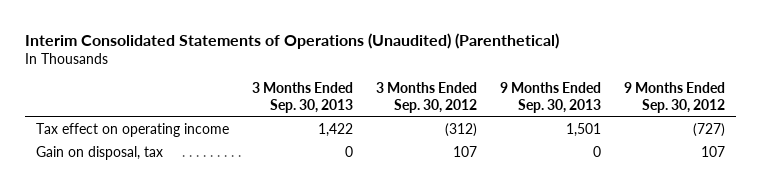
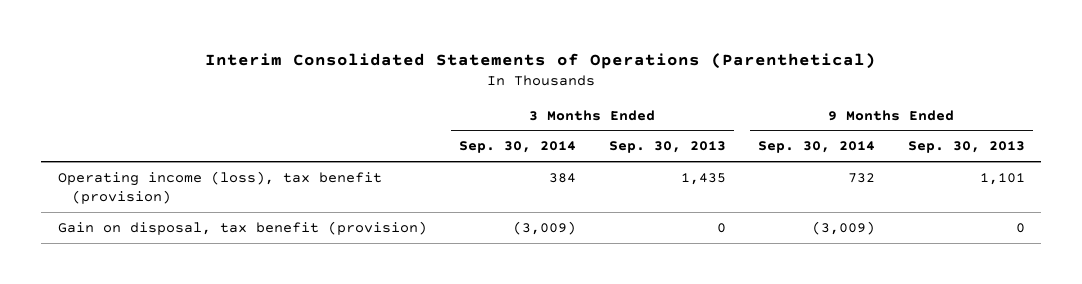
- Interim Consolidated Statements of Operations (Unaudited) (Parenthetical)
+ Interim Consolidated Statements of Operations (Parenthetical)
- | 3 Months Ended Sep. 30, 2013 | 3 Months Ended Sep. 30, 2012 | 9 Months Ended Sep. 30, 2013 | 9 Months Ended Sep. 30, 2012
+ | 3 Months Ended Sep. 30, 2014 | 3 Months Ended Sep. 30, 2013 | 9 Months Ended Sep. 30, 2014 | 9 Months Ended Sep. 30, 2013
- Tax effect on operating income | 1,422 | (312) | 1,501 | (727)
- Gain on disposal, tax | 0 | 107 | 0 | 107
+ Operating income (loss), tax benefit (provision) | 384 | 1,435 | 732 | 1,101
+ Gain on disposal, tax benefit (provision) | (3,009) | 0 | (3,009) | 0

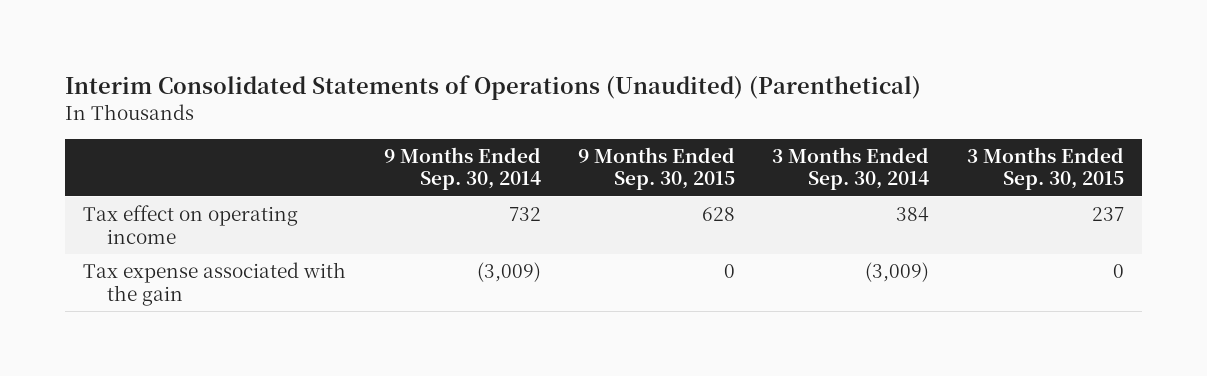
- Interim Consolidated Statements of Operations (Parenthetical)
+ Interim Consolidated Statements of Operations (Unaudited) (Parenthetical)
- | 3 Months Ended Sep. 30, 2014 | 3 Months Ended Sep. 30, 2013 | 9 Months Ended Sep. 30, 2014 | 9 Months Ended Sep. 30, 2013
+ | 9 Months Ended Sep. 30, 2014 | 9 Months Ended Sep. 30, 2015 | 3 Months Ended Sep. 30, 2014 | 3 Months Ended Sep. 30, 2015
- Operating income (loss), tax benefit (provision) | 384 | 1,435 | 732 | 1,101
- Gain on disposal, tax benefit (provision) | (3,009) | 0 | (3,009) | 0
+ Tax effect on operating income | 732 | 628 | 384 | 237
+ Tax expense associated with the gain | (3,009) | 0 | (3,009) | 0

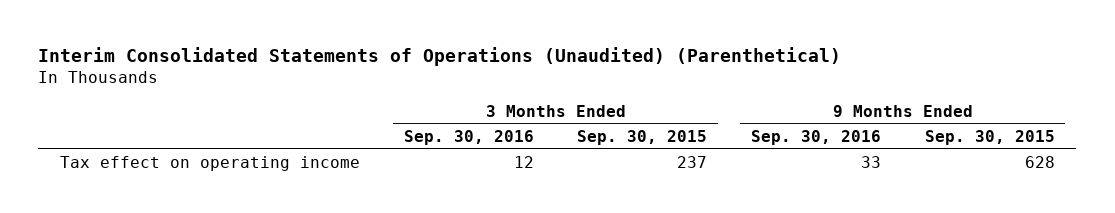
- | 9 Months Ended Sep. 30, 2014 | 9 Months Ended Sep. 30, 2015 | 3 Months Ended Sep. 30, 2014 | 3 Months Ended Sep. 30, 2015
+ | 3 Months Ended Sep. 30, 2016 | 3 Months Ended Sep. 30, 2015 | 9 Months Ended Sep. 30, 2016 | 9 Months Ended Sep. 30, 2015
- Tax expense associated with the gain | (3,009) | 0 | (3,009) | 0

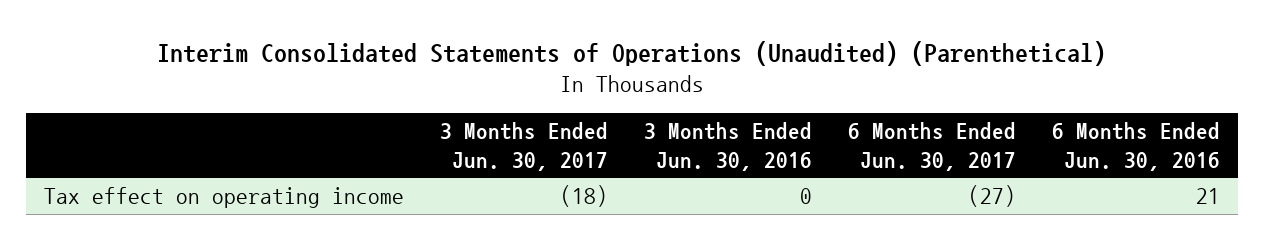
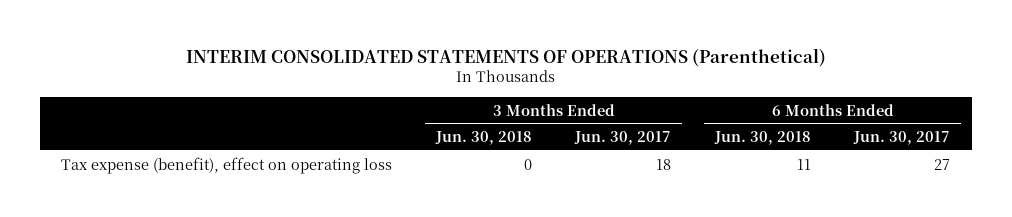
- Interim Consolidated Statements of Operations (Unaudited) (Parenthetical)
+ INTERIM CONSOLIDATED STATEMENTS OF OPERATIONS (Parenthetical)
- | 3 Months Ended Jun. 30, 2017 | 3 Months Ended Jun. 30, 2016 | 6 Months Ended Jun. 30, 2017 | 6 Months Ended Jun. 30, 2016
+ | 3 Months Ended Jun. 30, 2018 | 3 Months Ended Jun. 30, 2017 | 6 Months Ended Jun. 30, 2018 | 6 Months Ended Jun. 30, 2017
- Tax effect on operating income | (18) | 0 | (27) | 21
+ Tax expense (benefit), effect on operating loss | 0 | 18 | 11 | 27

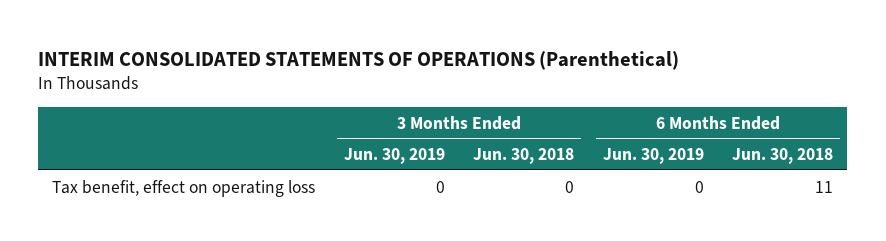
- | 3 Months Ended Jun. 30, 2018 | 3 Months Ended Jun. 30, 2017 | 6 Months Ended Jun. 30, 2018 | 6 Months Ended Jun. 30, 2017
+ | 3 Months Ended Jun. 30, 2019 | 3 Months Ended Jun. 30, 2018 | 6 Months Ended Jun. 30, 2019 | 6 Months Ended Jun. 30, 2018
- Tax expense (benefit), effect on operating loss | 0 | 18 | 11 | 27
+ Tax benefit, effect on operating loss | 0 | 0 | 0 | 11

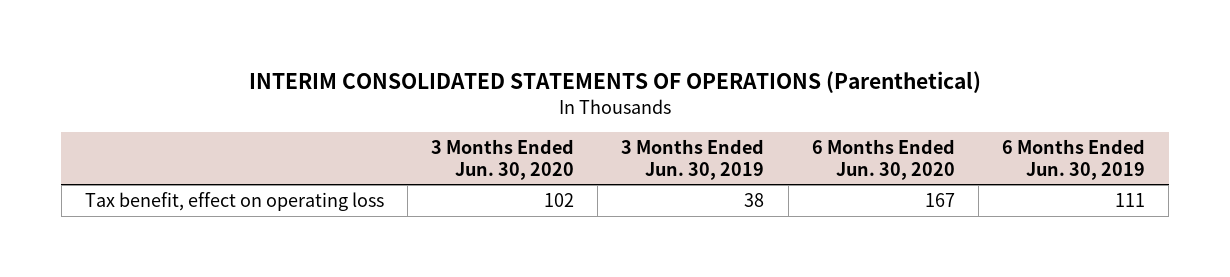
- | 3 Months Ended Jun. 30, 2019 | 3 Months Ended Jun. 30, 2018 | 6 Months Ended Jun. 30, 2019 | 6 Months Ended Jun. 30, 2018
+ | 3 Months Ended Jun. 30, 2020 | 3 Months Ended Jun. 30, 2019 | 6 Months Ended Jun. 30, 2020 | 6 Months Ended Jun. 30, 2019
- Tax benefit, effect on operating loss | 0 | 0 | 0 | 11
+ Tax benefit, effect on operating loss | 102 | 38 | 167 | 111

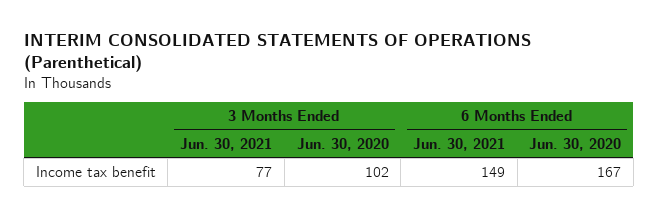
- | 3 Months Ended Jun. 30, 2020 | 3 Months Ended Jun. 30, 2019 | 6 Months Ended Jun. 30, 2020 | 6 Months Ended Jun. 30, 2019
+ | 3 Months Ended Jun. 30, 2021 | 3 Months Ended Jun. 30, 2020 | 6 Months Ended Jun. 30, 2021 | 6 Months Ended Jun. 30, 2020
- Tax benefit, effect on operating loss | 102 | 38 | 167 | 111
+ Income tax benefit | 77 | 102 | 149 | 167

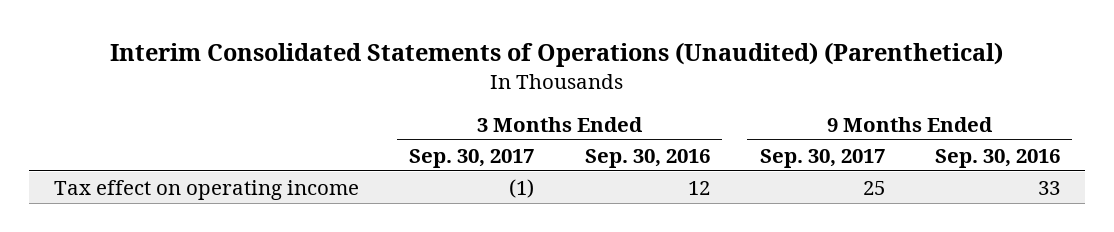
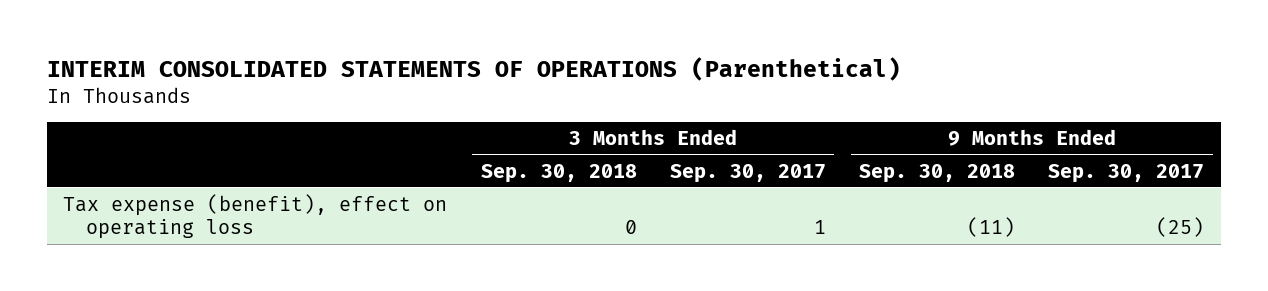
- Interim Consolidated Statements of Operations (Unaudited) (Parenthetical)
+ INTERIM CONSOLIDATED STATEMENTS OF OPERATIONS (Parenthetical)
- | 3 Months Ended Sep. 30, 2017 | 3 Months Ended Sep. 30, 2016 | 9 Months Ended Sep. 30, 2017 | 9 Months Ended Sep. 30, 2016
+ | 3 Months Ended Sep. 30, 2018 | 3 Months Ended Sep. 30, 2017 | 9 Months Ended Sep. 30, 2018 | 9 Months Ended Sep. 30, 2017
- Tax effect on operating income | (1) | 12 | 25 | 33
+ Tax expense (benefit), effect on operating loss | 0 | 1 | (11) | (25)

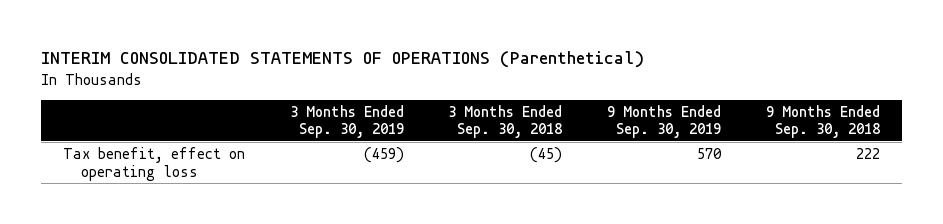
- | 3 Months Ended Sep. 30, 2018 | 3 Months Ended Sep. 30, 2017 | 9 Months Ended Sep. 30, 2018 | 9 Months Ended Sep. 30, 2017
+ | 3 Months Ended Sep. 30, 2019 | 3 Months Ended Sep. 30, 2018 | 9 Months Ended Sep. 30, 2019 | 9 Months Ended Sep. 30, 2018
- Tax expense (benefit), effect on operating loss | 0 | 1 | (11) | (25)
+ Tax benefit, effect on operating loss | (459) | (45) | 570 | 222

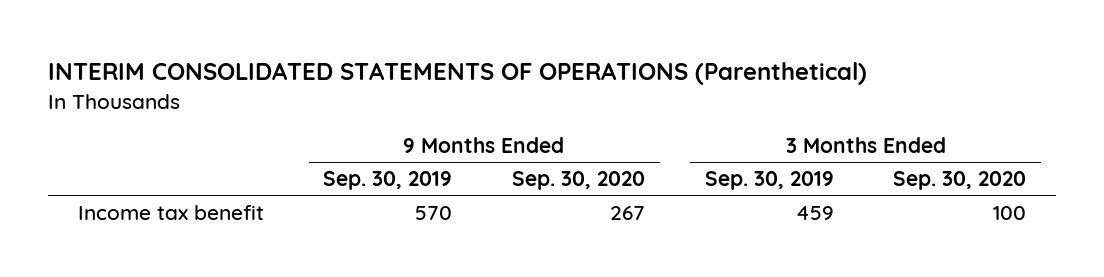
- | 3 Months Ended Sep. 30, 2019 | 3 Months Ended Sep. 30, 2018 | 9 Months Ended Sep. 30, 2019 | 9 Months Ended Sep. 30, 2018
+ | 9 Months Ended Sep. 30, 2019 | 9 Months Ended Sep. 30, 2020 | 3 Months Ended Sep. 30, 2019 | 3 Months Ended Sep. 30, 2020
- Tax benefit, effect on operating loss | (459) | (45) | 570 | 222
+ Income tax benefit | 570 | 267 | 459 | 100

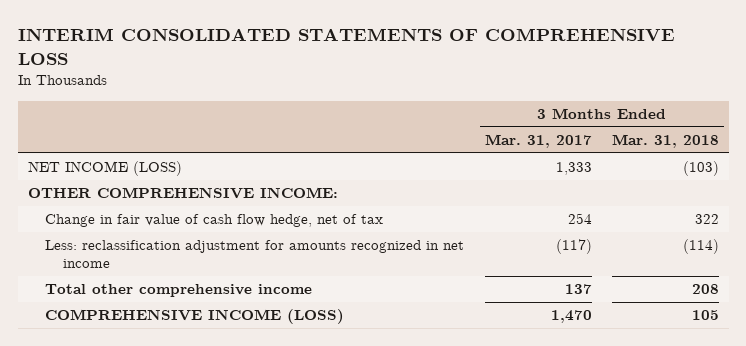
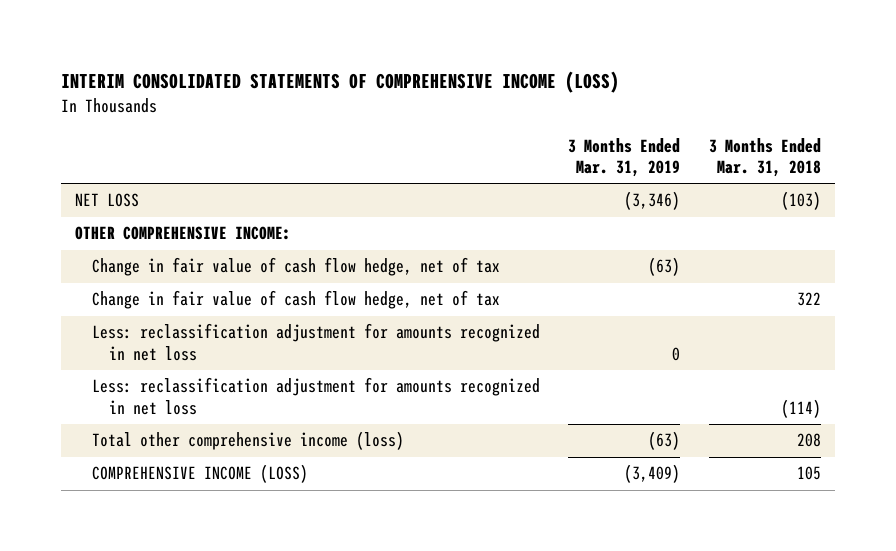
- INTERIM CONSOLIDATED STATEMENTS OF COMPREHENSIVE LOSS
+ INTERIM CONSOLIDATED STATEMENTS OF COMPREHENSIVE INCOME (LOSS)
- | 3 Months Ended Mar. 31, 2017 | 3 Months Ended Mar. 31, 2018
+ | 3 Months Ended Mar. 31, 2019 | 3 Months Ended Mar. 31, 2018
- NET INCOME (LOSS) | 1,333 | (103)
+ NET LOSS | (3,346) | (103)
+ Change in fair value of cash flow hedge, net of tax | (63) |
- Less: reclassification adjustment for amounts recognized in net income | (117) | (114)
- Total other comprehensive income | 137 | 208
+ Less: reclassification adjustment for amounts recognized in net loss | 0 |
+ Less: reclassification adjustment for amounts recognized in net loss | | (114)
+ Total other comprehensive income (loss) | (63) | 208

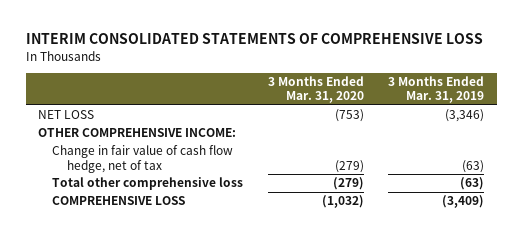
- INTERIM CONSOLIDATED STATEMENTS OF COMPREHENSIVE INCOME (LOSS)
+ INTERIM CONSOLIDATED STATEMENTS OF COMPREHENSIVE LOSS
- | 3 Months Ended Mar. 31, 2019 | 3 Months Ended Mar. 31, 2018
+ | 3 Months Ended Mar. 31, 2020 | 3 Months Ended Mar. 31, 2019
- Change in fair value of cash flow hedge, net of tax | | 322
- Less: reclassification adjustment for amounts recognized in net loss | 0 |
- Less: reclassification adjustment for amounts recognized in net loss | | (114)
- Total other comprehensive income (loss) | (63) | 208
- COMPREHENSIVE INCOME (LOSS) | (3,409) | 105
+ Total other comprehensive loss | (279) | (63)
+ COMPREHENSIVE LOSS | (1,032) | (3,409)

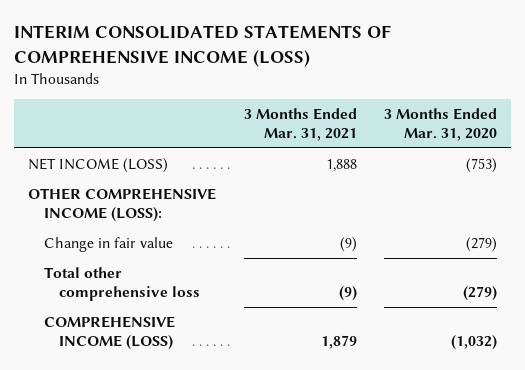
- INTERIM CONSOLIDATED STATEMENTS OF COMPREHENSIVE LOSS
+ INTERIM CONSOLIDATED STATEMENTS OF COMPREHENSIVE INCOME (LOSS)
- | 3 Months Ended Mar. 31, 2020 | 3 Months Ended Mar. 31, 2019
+ | 3 Months Ended Mar. 31, 2021 | 3 Months Ended Mar. 31, 2020
- NET LOSS | (753) | (3,346)
- OTHER COMPREHENSIVE INCOME:
- Change in fair value of cash flow hedge, net of tax | (279) | (63)
+ NET INCOME (LOSS) | 1,888 | (753)
+ OTHER COMPREHENSIVE INCOME (LOSS):
+ Change in fair value | (9) | (279)
- COMPREHENSIVE LOSS | (1,032) | (3,409)
+ COMPREHENSIVE INCOME (LOSS) | 1,879 | (1,032)

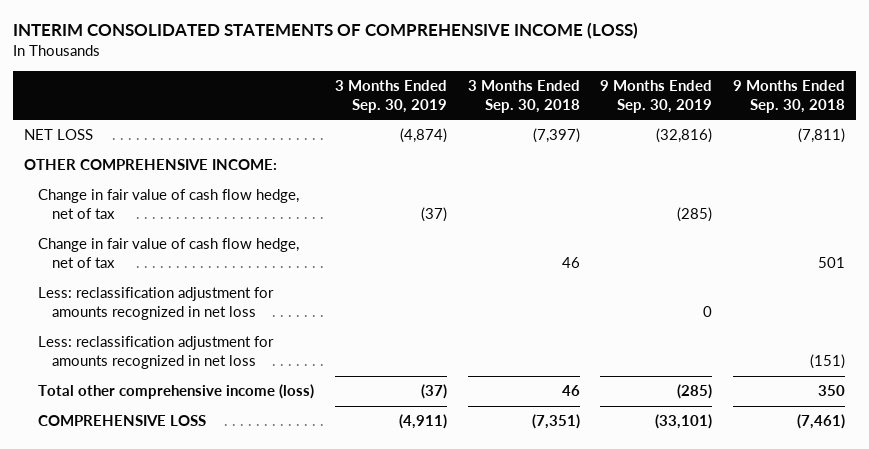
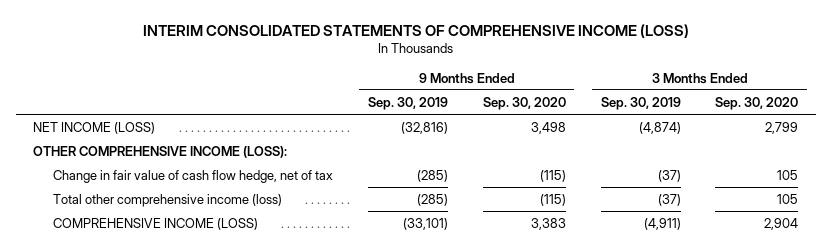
- | 3 Months Ended Sep. 30, 2019 | 3 Months Ended Sep. 30, 2018 | 9 Months Ended Sep. 30, 2019 | 9 Months Ended Sep. 30, 2018
+ | 9 Months Ended Sep. 30, 2019 | 9 Months Ended Sep. 30, 2020 | 3 Months Ended Sep. 30, 2019 | 3 Months Ended Sep. 30, 2020
- NET LOSS | (4,874) | (7,397) | (32,816) | (7,811)
- OTHER COMPREHENSIVE INCOME:
+ NET INCOME (LOSS) | (32,816) | 3,498 | (4,874) | 2,799
+ OTHER COMPREHENSIVE INCOME (LOSS):
- Change in fair value of cash flow hedge, net of tax | | 46 | | 501
- Less: reclassification adjustment for amounts recognized in net loss | | | 0 |
- Less: reclassification adjustment for amounts recognized in net loss | | | | (151)
- COMPREHENSIVE LOSS | (4,911) | (7,351) | (33,101) | (7,461)
+ COMPREHENSIVE INCOME (LOSS) | (33,101) | 3,383 | (4,911) | 2,904

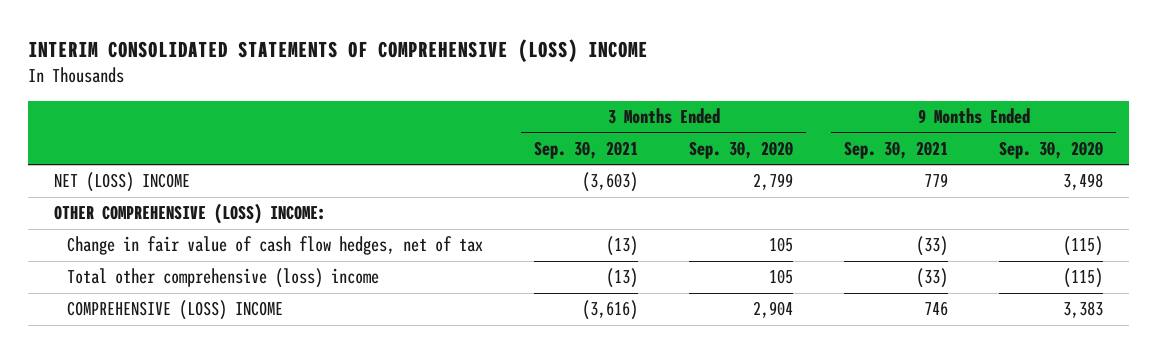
- INTERIM CONSOLIDATED STATEMENTS OF COMPREHENSIVE INCOME (LOSS)
+ INTERIM CONSOLIDATED STATEMENTS OF COMPREHENSIVE (LOSS) INCOME
- | 9 Months Ended Sep. 30, 2019 | 9 Months Ended Sep. 30, 2020 | 3 Months Ended Sep. 30, 2019 | 3 Months Ended Sep. 30, 2020
+ | 3 Months Ended Sep. 30, 2021 | 3 Months Ended Sep. 30, 2020 | 9 Months Ended Sep. 30, 2021 | 9 Months Ended Sep. 30, 2020
- NET INCOME (LOSS) | (32,816) | 3,498 | (4,874) | 2,799
- OTHER COMPREHENSIVE INCOME (LOSS):
- Change in fair value of cash flow hedge, net of tax | (285) | (115) | (37) | 105
- Total other comprehensive income (loss) | (285) | (115) | (37) | 105
- COMPREHENSIVE INCOME (LOSS) | (33,101) | 3,383 | (4,911) | 2,904
+ NET (LOSS) INCOME | (3,603) | 2,799 | 779 | 3,498
+ OTHER COMPREHENSIVE (LOSS) INCOME:
+ Change in fair value of cash flow hedges, net of tax | (13) | 105 | (33) | (115)
+ Total other comprehensive (loss) income | (13) | 105 | (33) | (115)
+ COMPREHENSIVE (LOSS) INCOME | (3,616) | 2,904 | 746 | 3,383

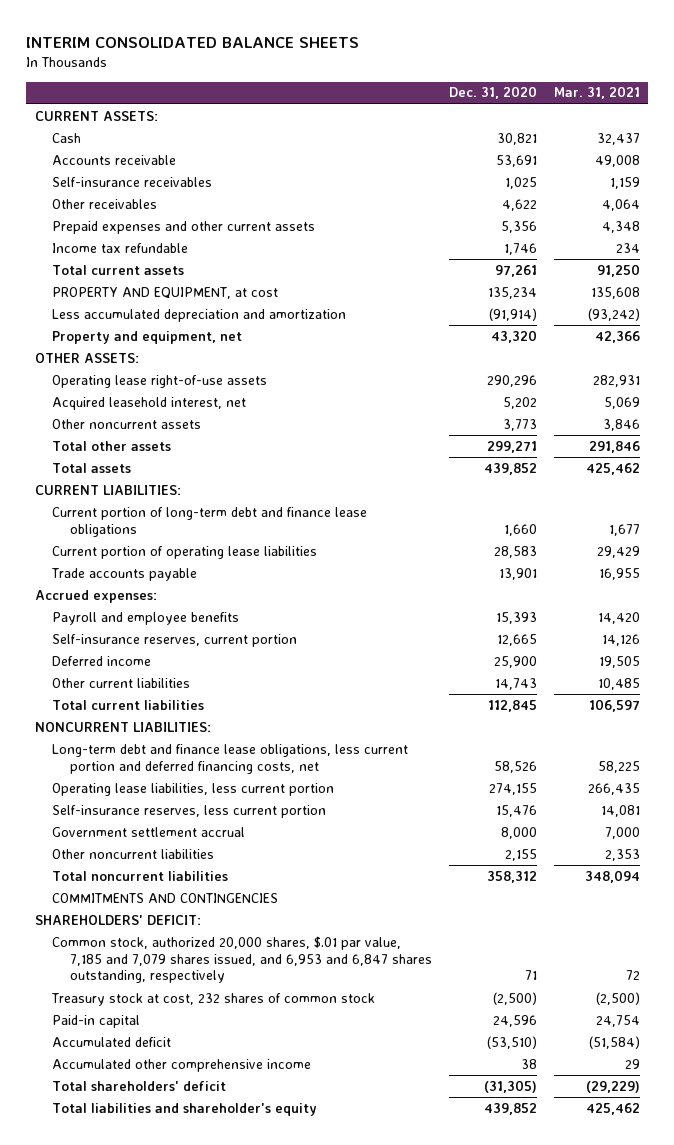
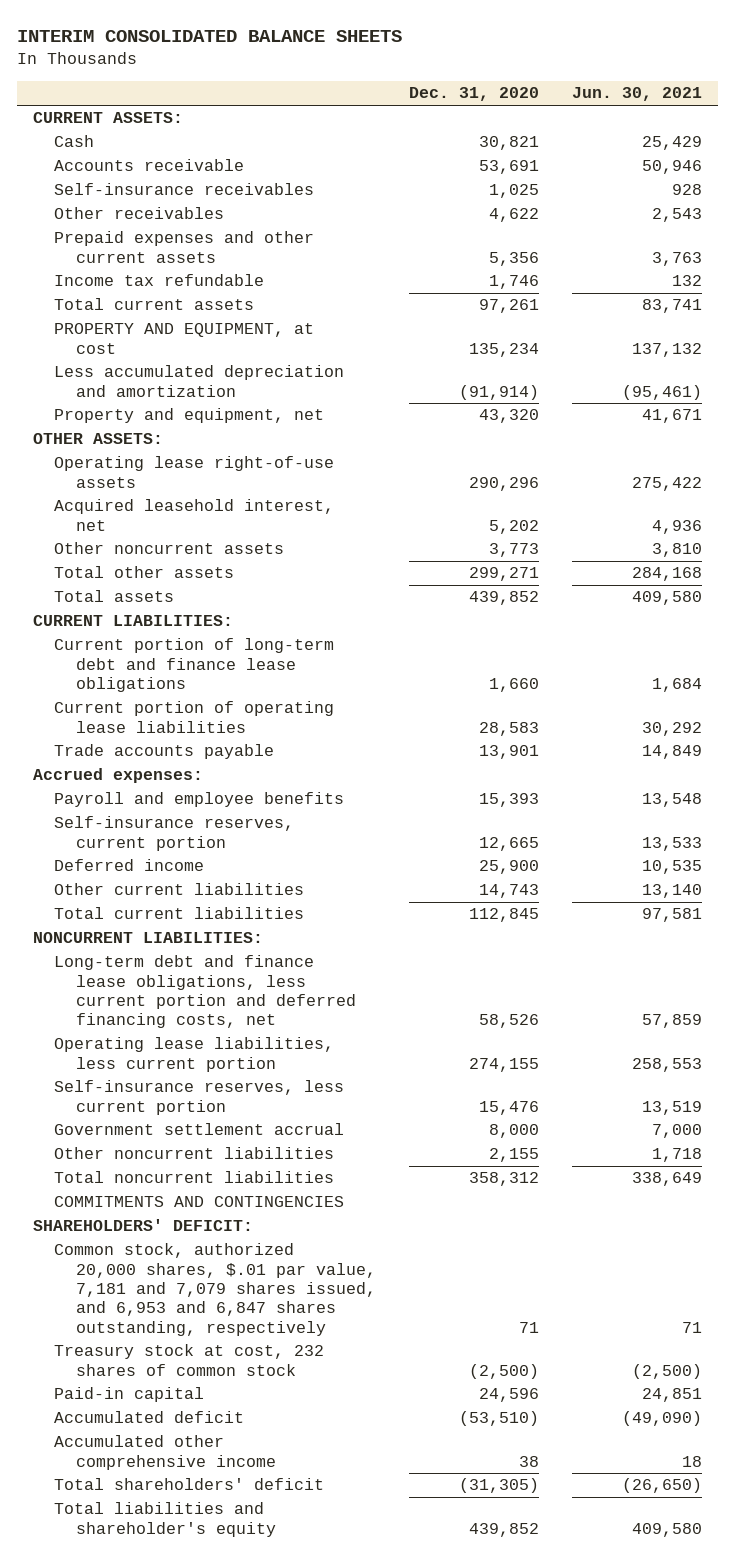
- | Dec. 31, 2020 | Mar. 31, 2021
+ | Dec. 31, 2020 | Jun. 30, 2021
- Common stock, authorized 20,000 shares, $.01 par value, 7,185 and 7,079 shares issued, and 6,953 and 6,847 shares outstanding, respectively | 71 | 72
+ Common stock, authorized 20,000 shares, $.01 par value, 7,181 and 7,079 shares issued, and 6,953 and 6,847 shares outstanding, respectively | 71 | 71

